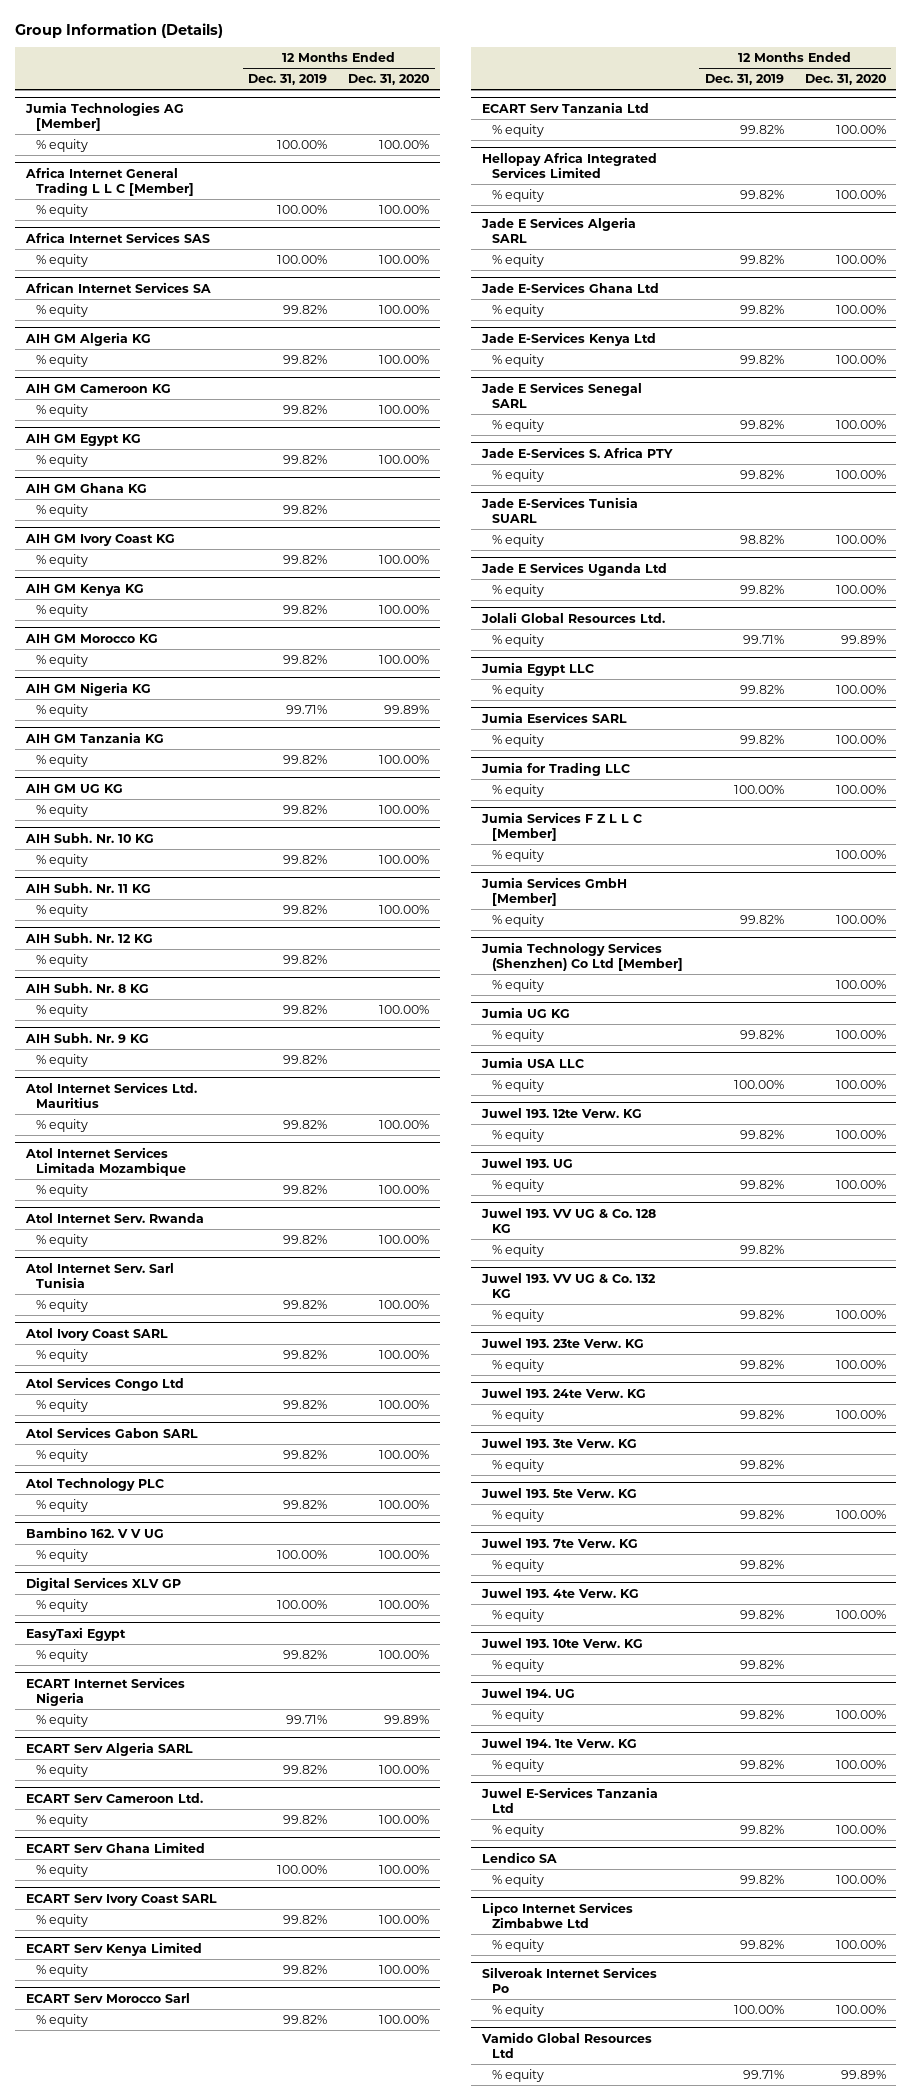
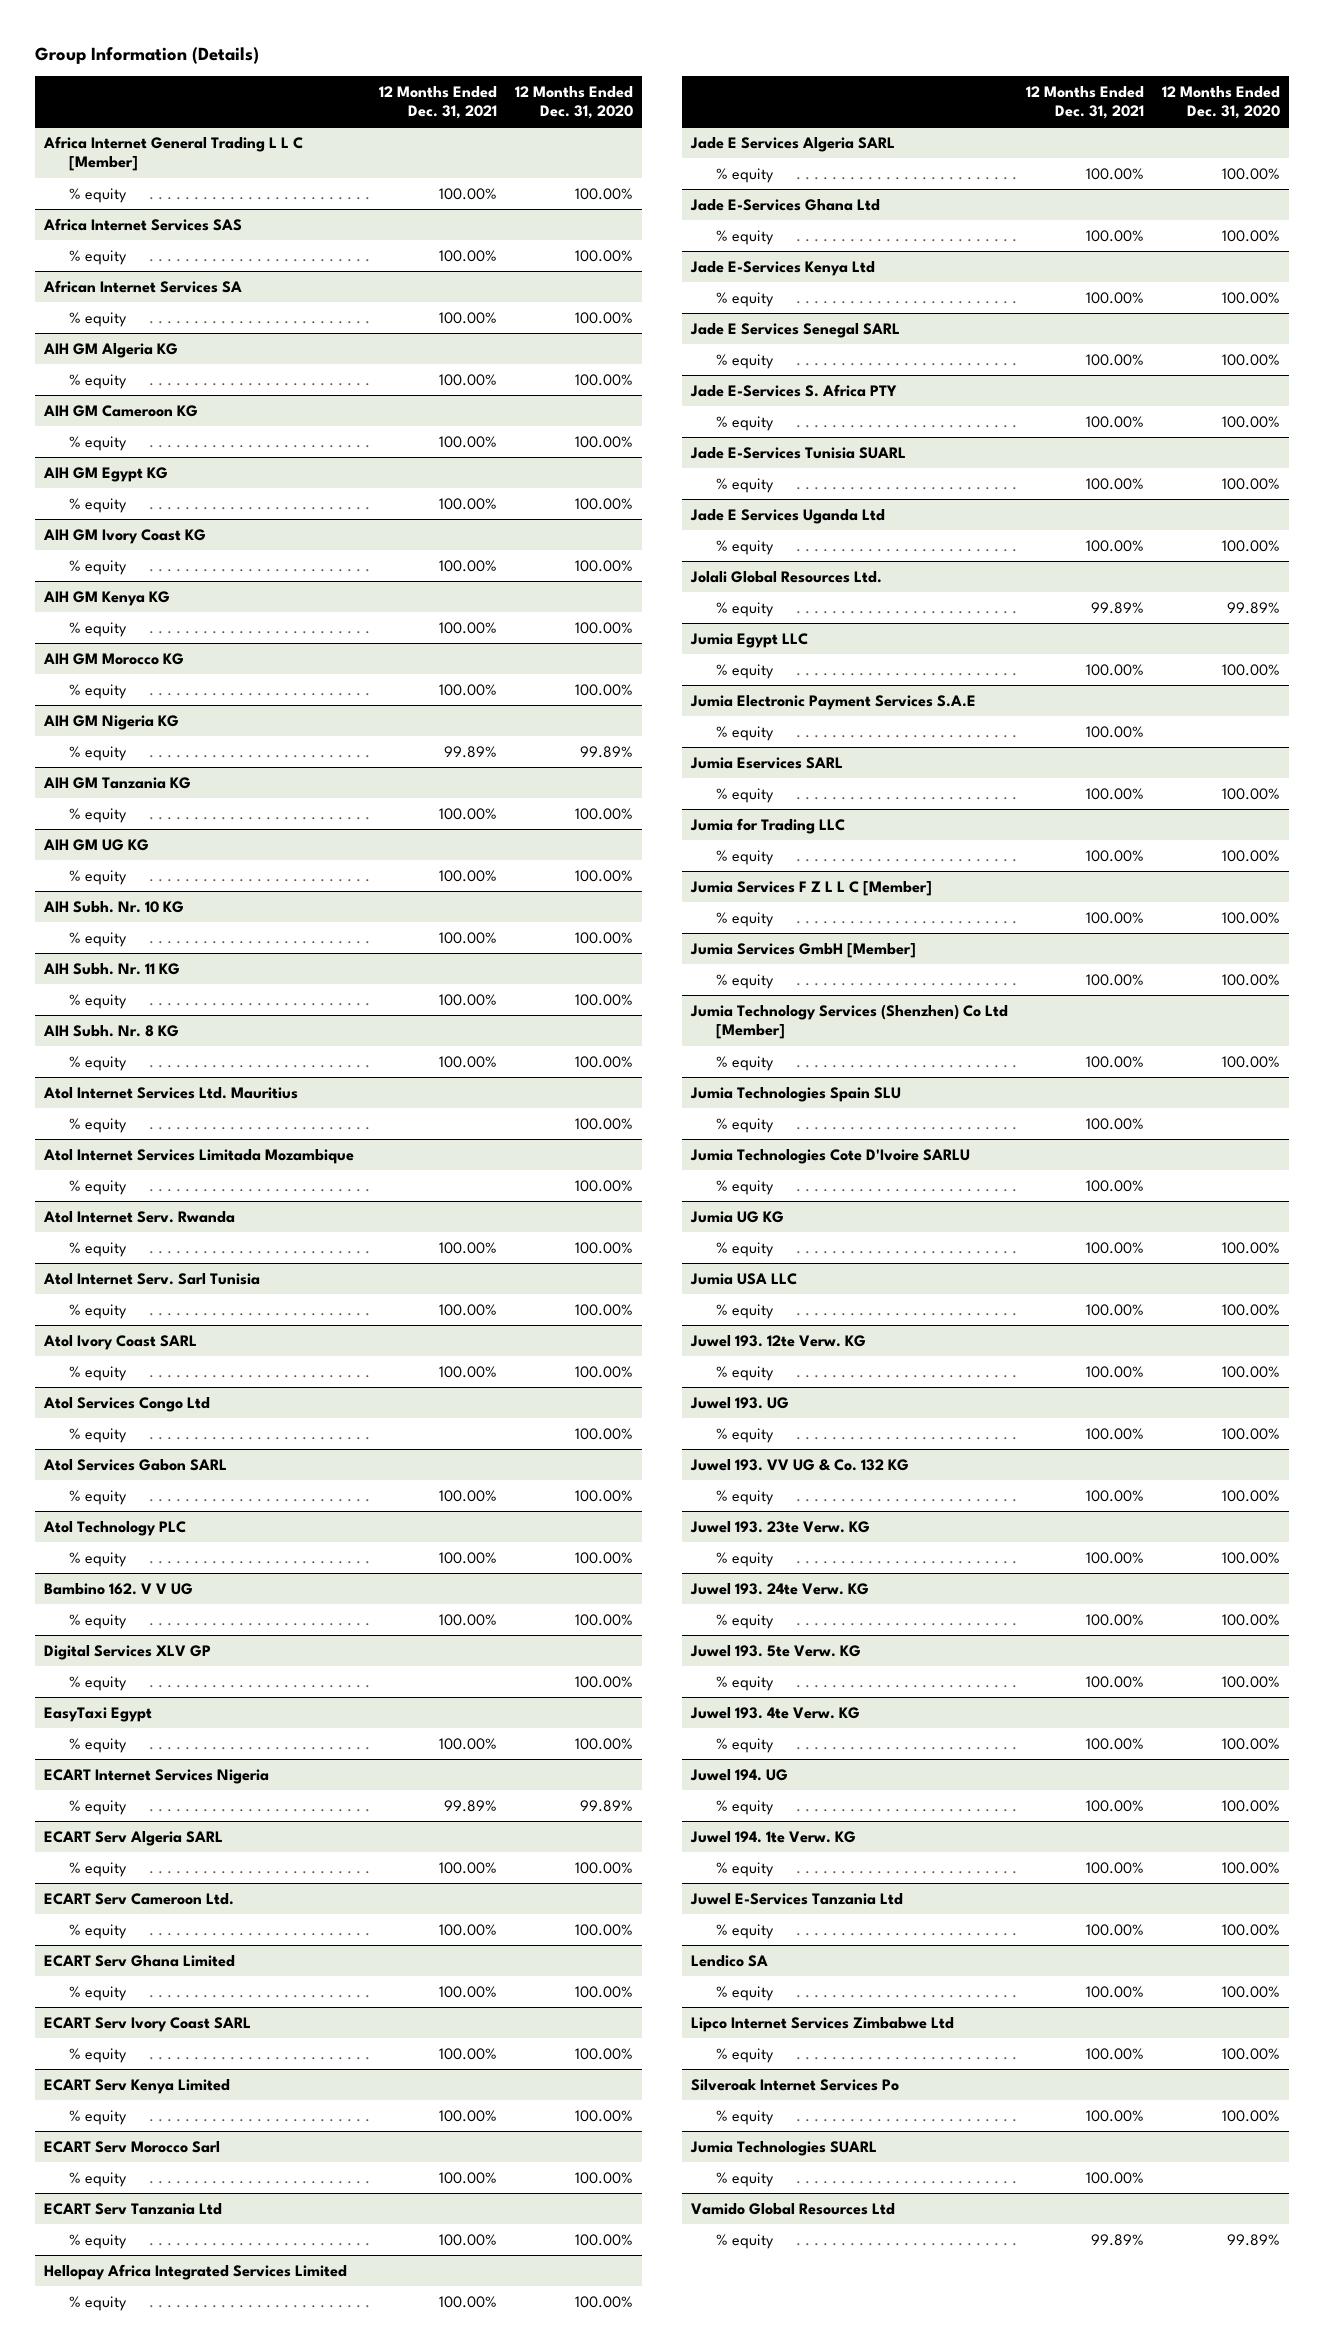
- | 12 Months Ended Dec. 31, 2019 | 12 Months Ended Dec. 31, 2020
+ | 12 Months Ended Dec. 31, 2021 | 12 Months Ended Dec. 31, 2020
- Jumia Technologies AG [Member]
- % equity | 100.00% | 100.00%
- AIH GM Ghana KG
- % equity | 99.82% |
- AIH Subh. Nr. 12 KG
- % equity | 99.82% |
- AIH Subh. Nr. 9 KG
- % equity | 99.82% |
+ Jumia Electronic Payment Services S.A.E
+ % equity | 100.00% |
+ Jumia Technologies Spain SLU
+ % equity | 100.00% |
+ Jumia Technologies Cote D'Ivoire SARLU
+ % equity | 100.00% |
- Juwel 193. VV UG & Co. 128 KG
- % equity | 99.82% |
- Juwel 193. 3te Verw. KG
- % equity | 99.82% |
- Juwel 193. 7te Verw. KG
- % equity | 99.82% |
- Juwel 193. 10te Verw. KG
- % equity | 99.82% |
+ Jumia Technologies SUARL
+ % equity | 100.00% |

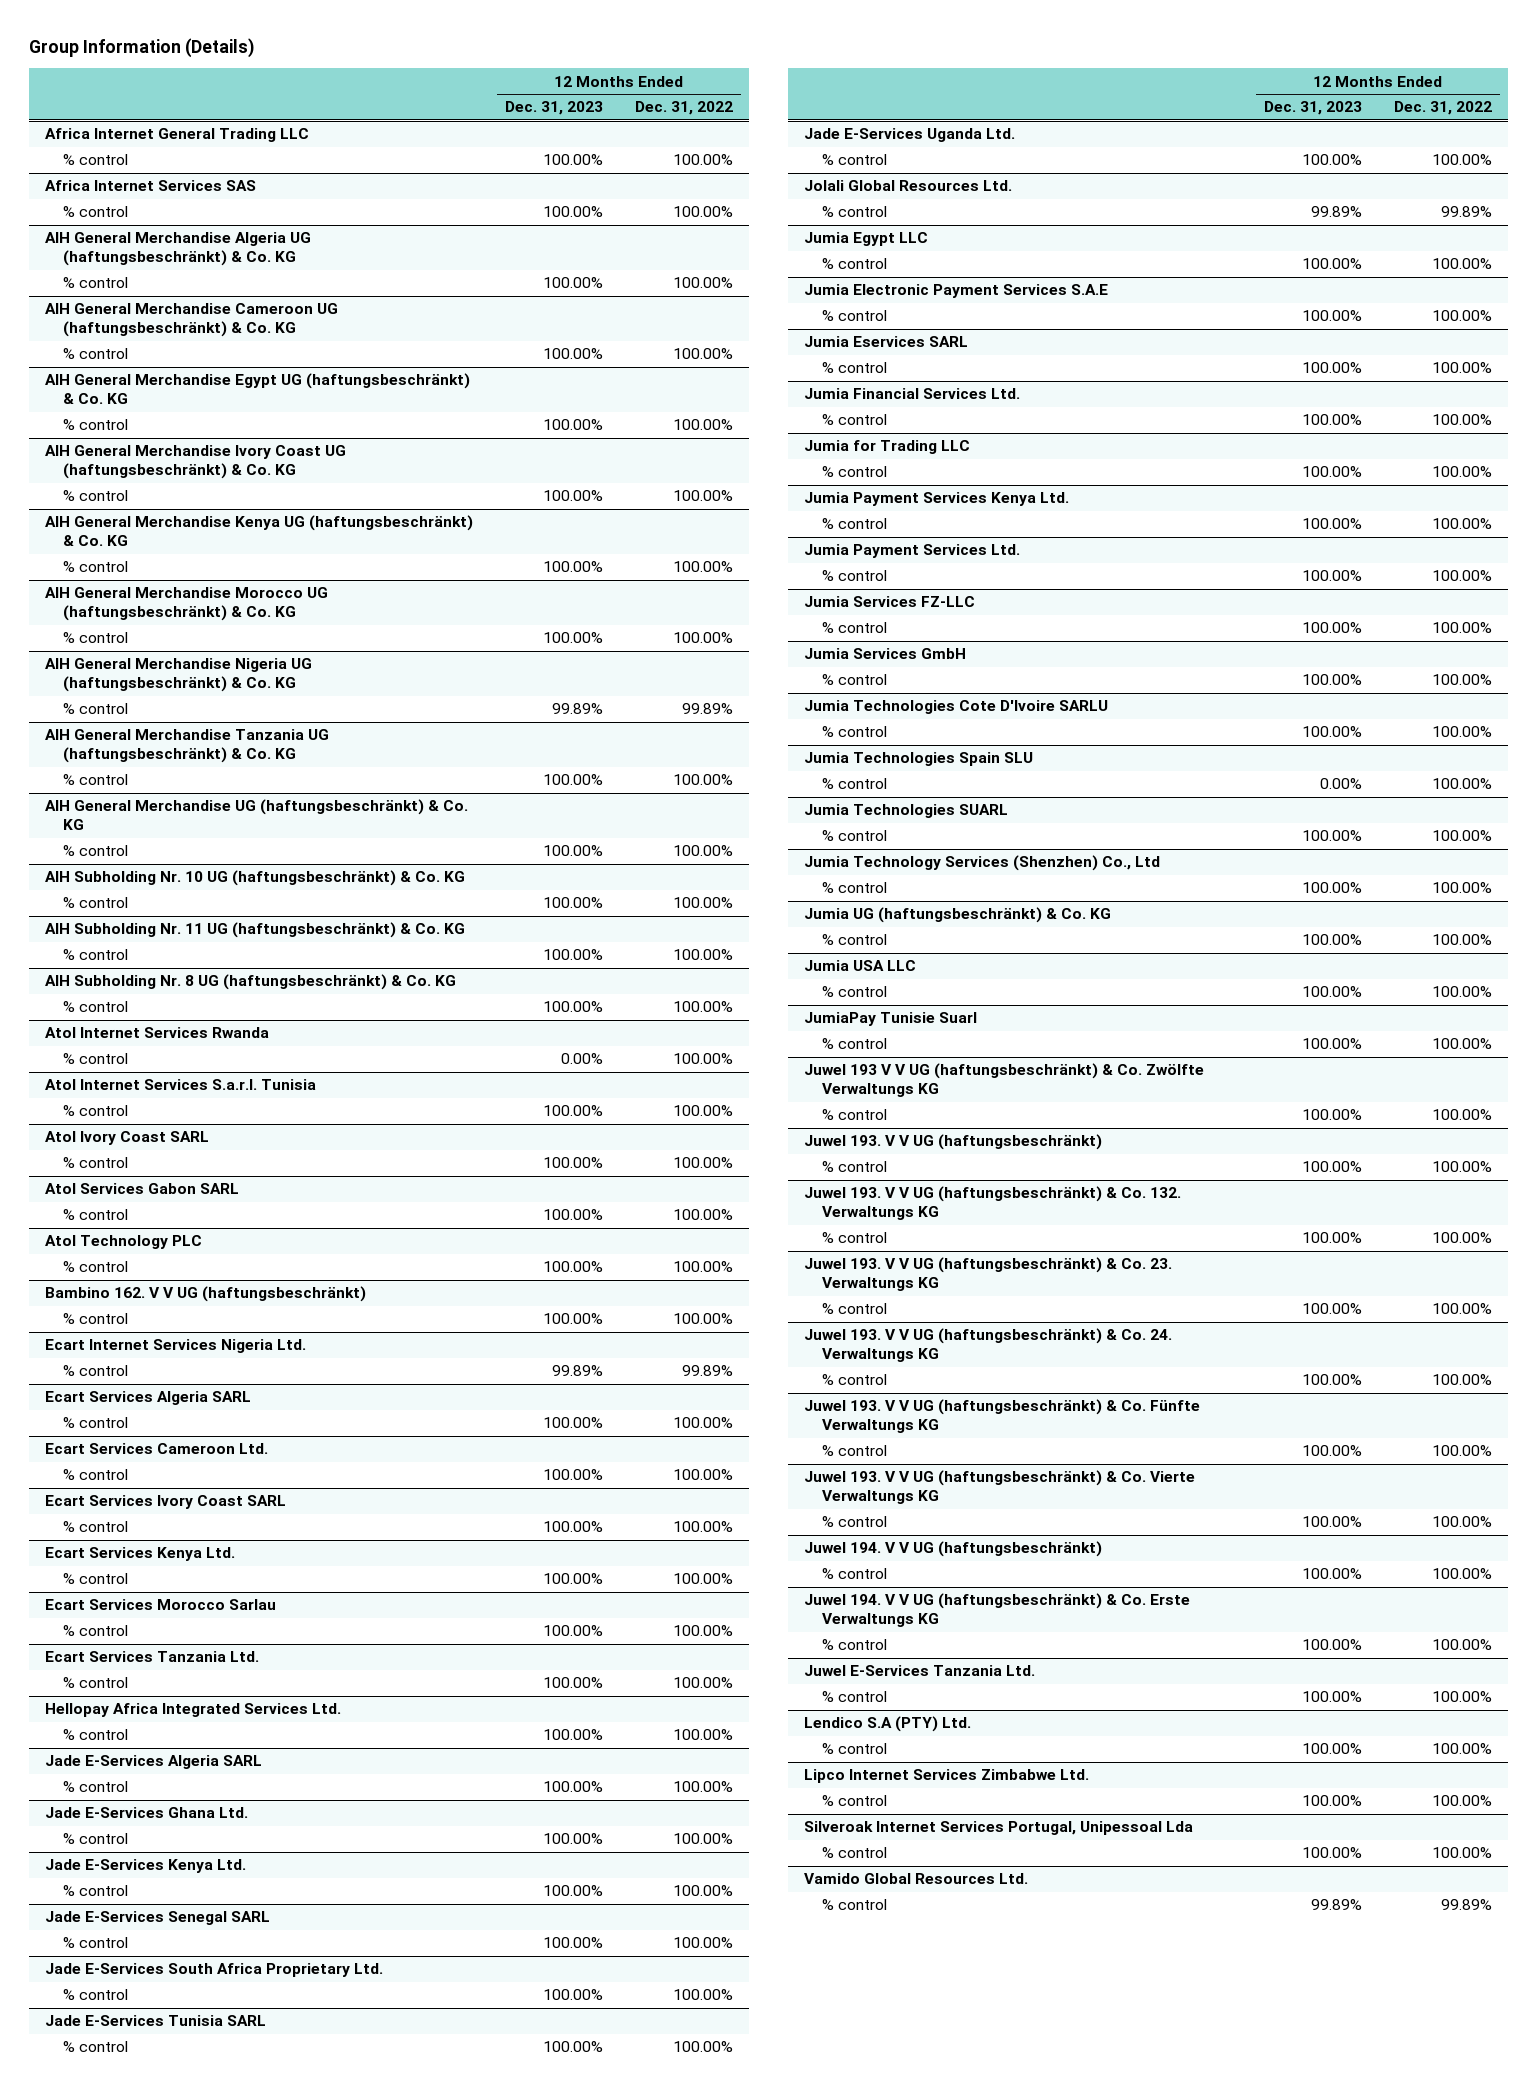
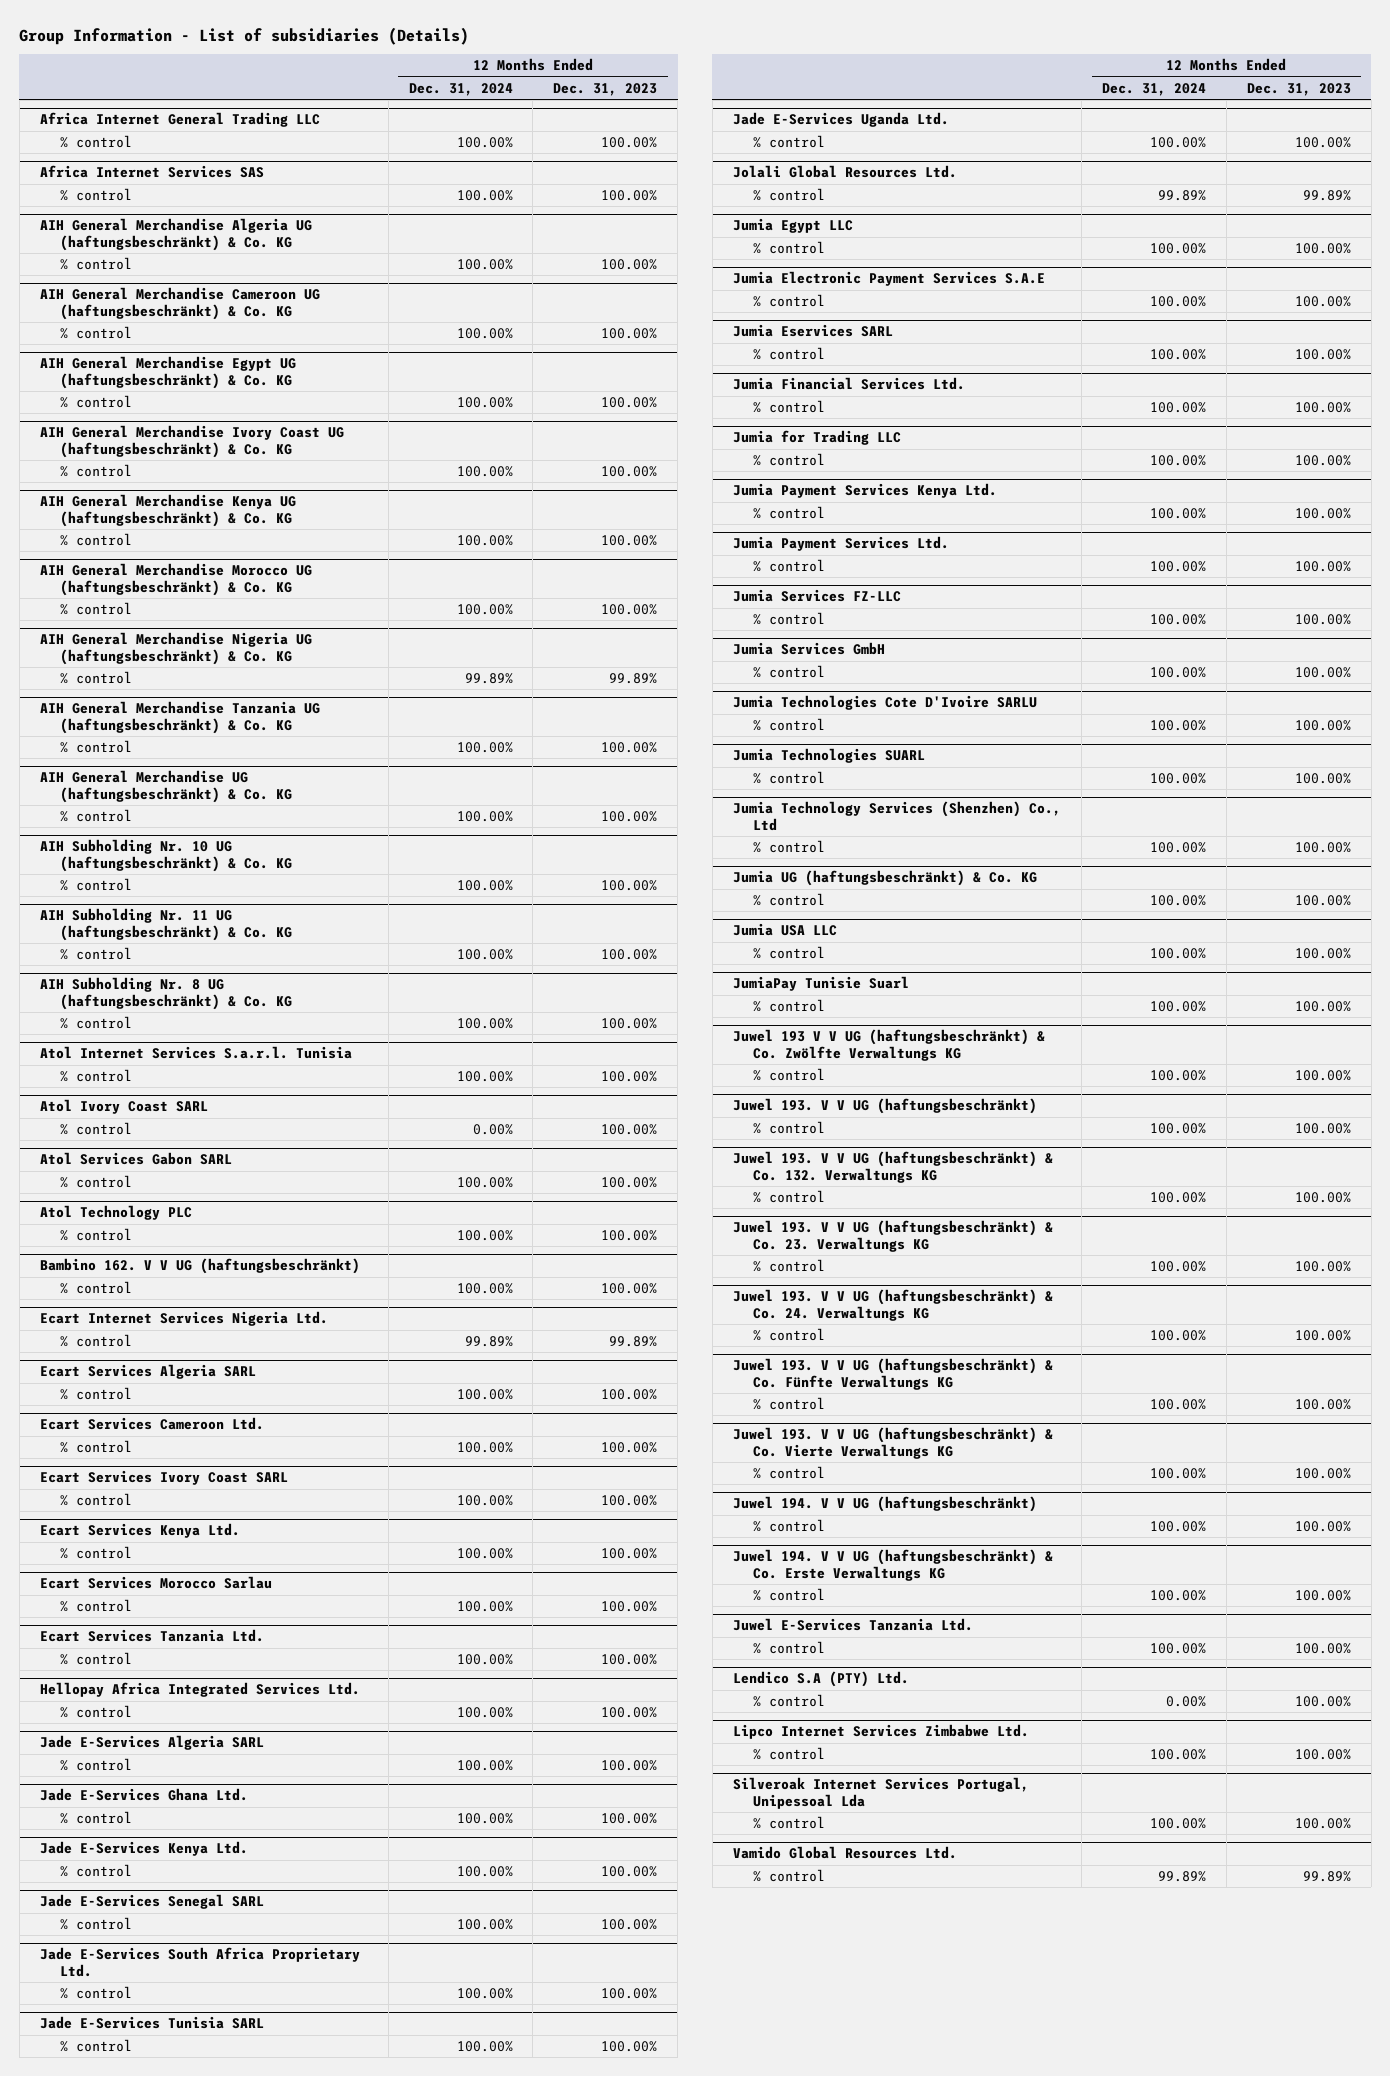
- Group Information (Details)
+ Group Information - List of subsidiaries (Details)
- | 12 Months Ended Dec. 31, 2023 | 12 Months Ended Dec. 31, 2022
+ | 12 Months Ended Dec. 31, 2024 | 12 Months Ended Dec. 31, 2023
- Atol Internet Services Rwanda
- % control | 0.00% | 100.00%
- Jumia Technologies Spain SLU
- % control | 0.00% | 100.00%

